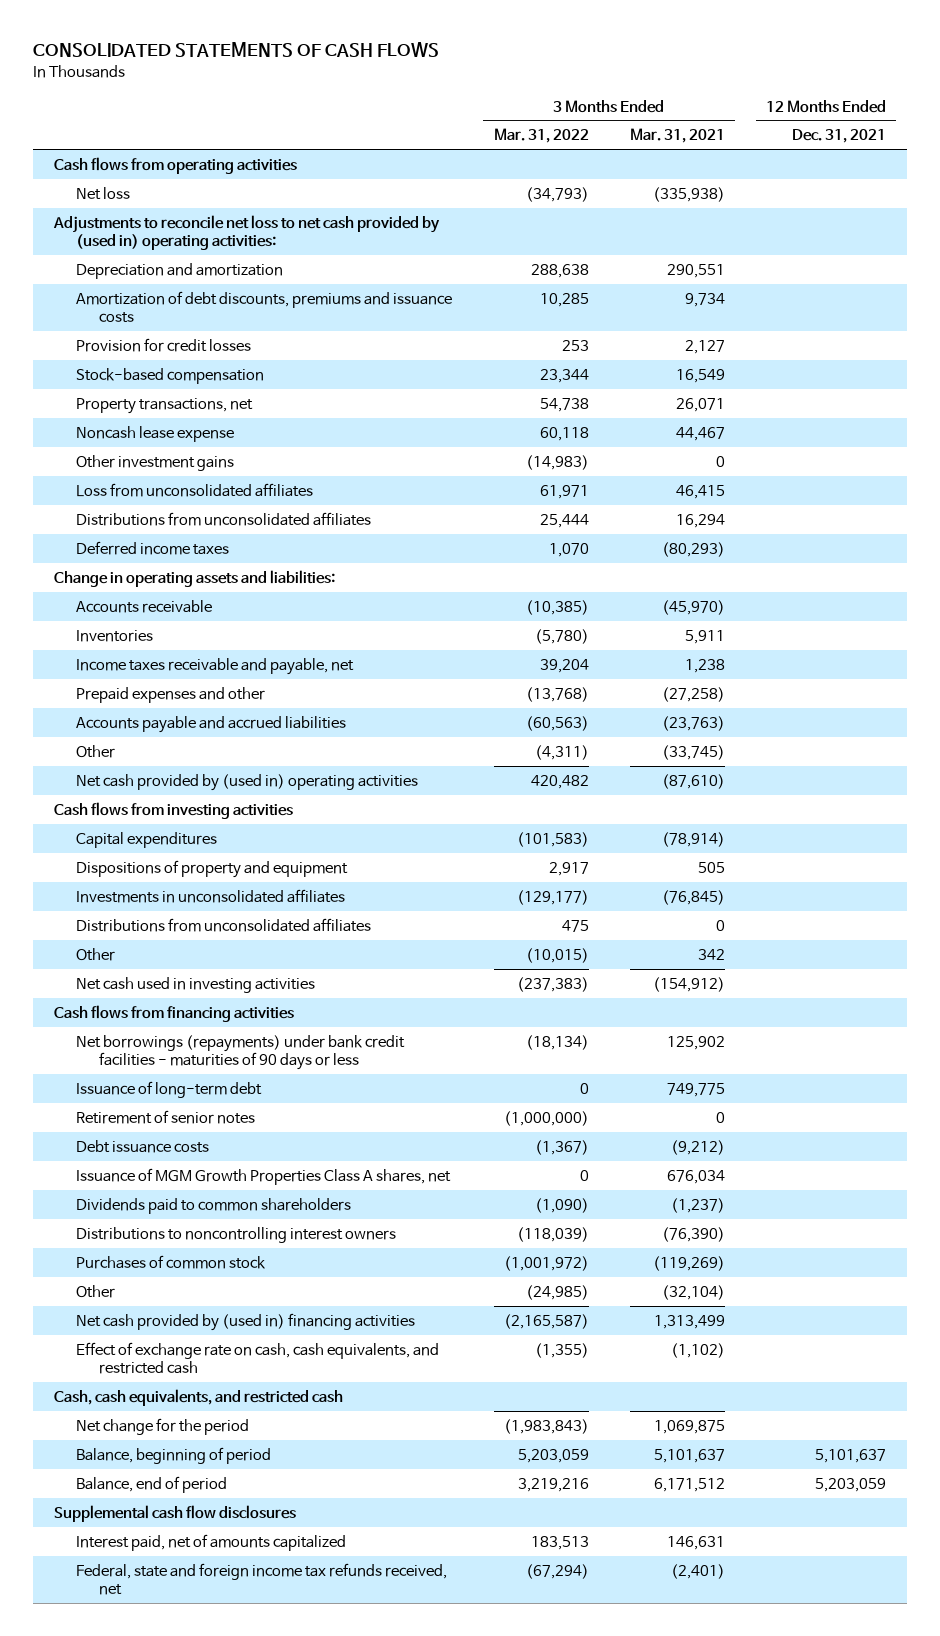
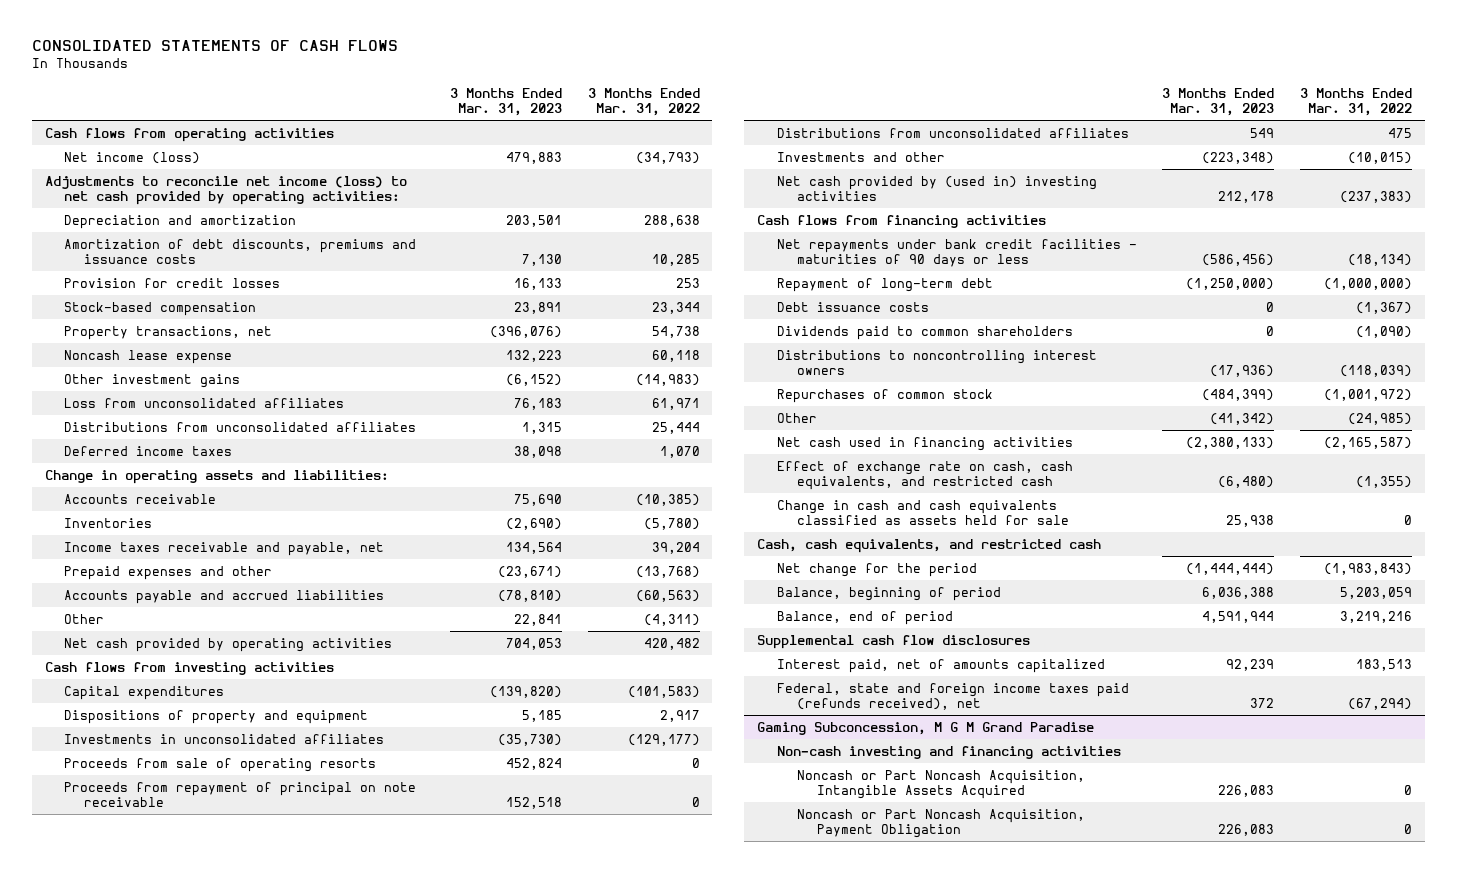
- | 3 Months Ended Mar. 31, 2022 | 3 Months Ended Mar. 31, 2021 | 12 Months Ended Dec. 31, 2021
+ | 3 Months Ended Mar. 31, 2023 | 3 Months Ended Mar. 31, 2022
- Net loss | (34,793) | (335,938) |
- Adjustments to reconcile net loss to net cash provided by (used in) operating activities:
+ Net income (loss) | 479,883 | (34,793)
+ Adjustments to reconcile net income (loss) to net cash provided by operating activities:
- Net cash provided by (used in) operating activities | 420,482 | (87,610) |
+ Net cash provided by operating activities | 704,053 | 420,482
+ Proceeds from sale of operating resorts | 452,824 | 0
+ Proceeds from repayment of principal on note receivable | 152,518 | 0
- Other | (10,015) | 342 |
- Net cash used in investing activities | (237,383) | (154,912) |
+ Investments and other | (223,348) | (10,015)
+ Net cash provided by (used in) investing activities | 212,178 | (237,383)
- Net borrowings (repayments) under bank credit facilities - maturities of 90 days or less | (18,134) | 125,902 |
- Issuance of long-term debt | 0 | 749,775 |
- Retirement of senior notes | (1,000,000) | 0 |
+ Net repayments under bank credit facilities - maturities of 90 days or less | (586,456) | (18,134)
+ Repayment of long-term debt | (1,250,000) | (1,000,000)
- Issuance of MGM Growth Properties Class A shares, net | 0 | 676,034 |
- Purchases of common stock | (1,001,972) | (119,269) |
+ Repurchases of common stock | (484,399) | (1,001,972)
- Net cash provided by (used in) financing activities | (2,165,587) | 1,313,499 |
+ Net cash used in financing activities | (2,380,133) | (2,165,587)
+ Change in cash and cash equivalents classified as assets held for sale | 25,938 | 0
- Federal, state and foreign income tax refunds received, net | (67,294) | (2,401) |
+ Federal, state and foreign income taxes paid (refunds received), net | 372 | (67,294)
+ Gaming Subconcession, M G M Grand Paradise
+ Non-cash investing and financing activities
+ Noncash or Part Noncash Acquisition, Intangible Assets Acquired | 226,083 | 0
+ Noncash or Part Noncash Acquisition, Payment Obligation | 226,083 | 0

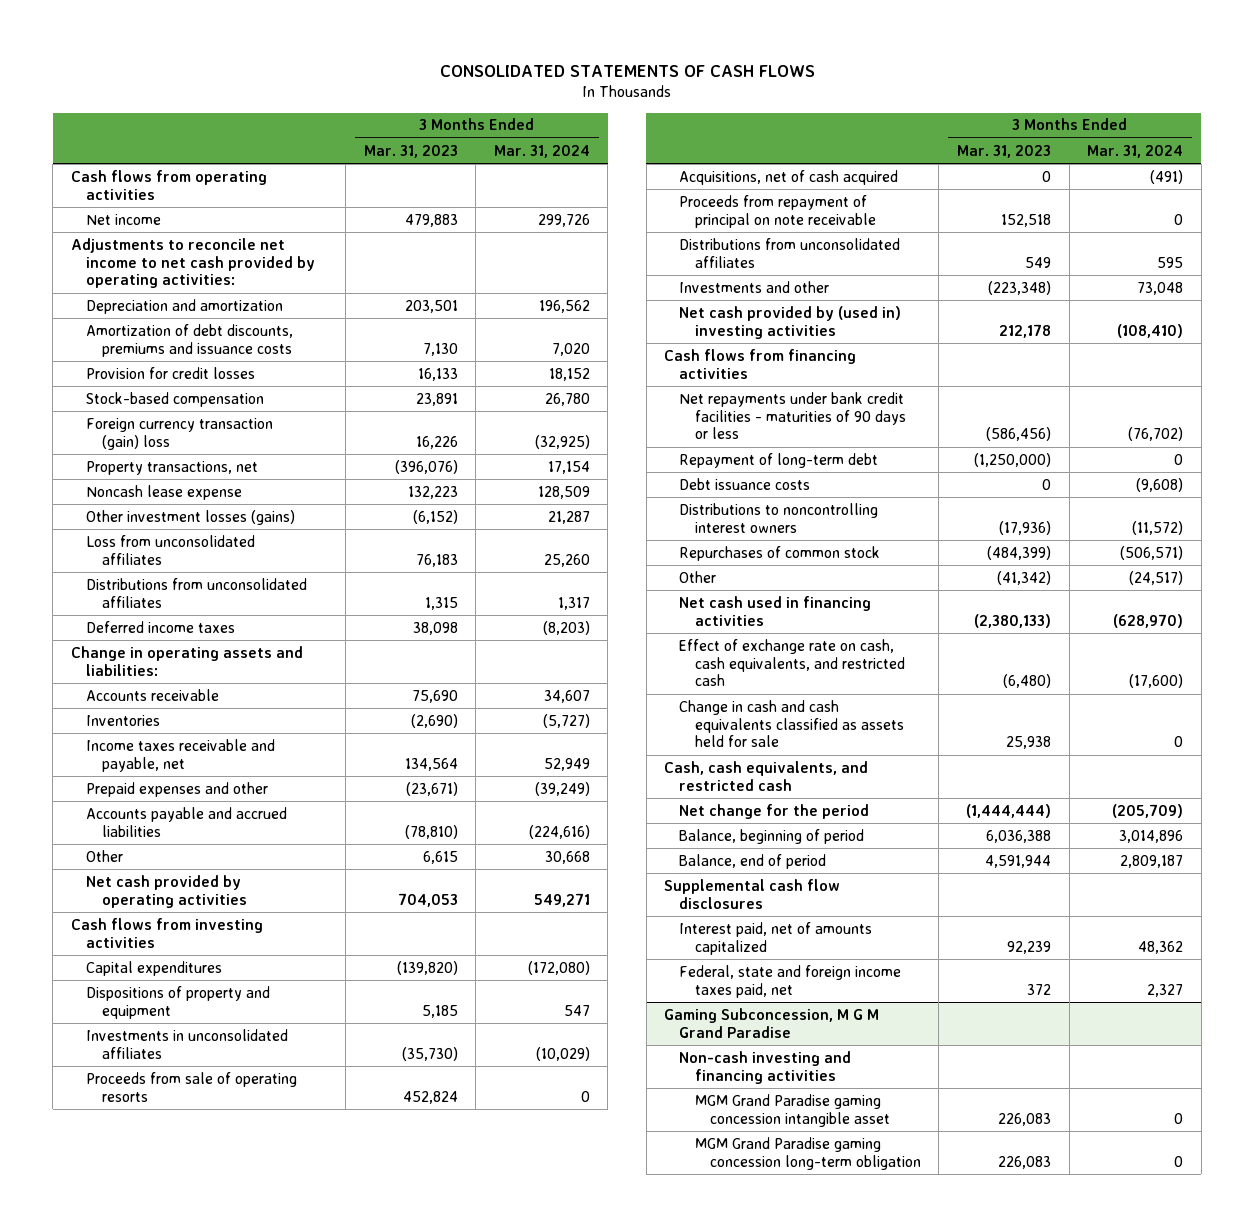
- | 3 Months Ended Mar. 31, 2023 | 3 Months Ended Mar. 31, 2022
+ | 3 Months Ended Mar. 31, 2023 | 3 Months Ended Mar. 31, 2024
- Net income (loss) | 479,883 | (34,793)
- Adjustments to reconcile net income (loss) to net cash provided by operating activities:
+ Net income | 479,883 | 299,726
+ Adjustments to reconcile net income to net cash provided by operating activities:
+ Foreign currency transaction (gain) loss | 16,226 | (32,925)
- Other investment gains | (6,152) | (14,983)
+ Other investment losses (gains) | (6,152) | 21,287
- Other | 22,841 | (4,311)
+ Other | 6,615 | 30,668
+ Acquisitions, net of cash acquired | 0 | (491)
- Dividends paid to common shareholders | 0 | (1,090)
- Federal, state and foreign income taxes paid (refunds received), net | 372 | (67,294)
+ Federal, state and foreign income taxes paid, net | 372 | 2,327
@ Gaming Subconcession, M G M Grand Paradise
- Noncash or Part Noncash Acquisition, Intangible Assets Acquired | 226,083 | 0
- Noncash or Part Noncash Acquisition, Payment Obligation | 226,083 | 0
+ MGM Grand Paradise gaming concession intangible asset | 226,083 | 0
+ MGM Grand Paradise gaming concession long-term obligation | 226,083 | 0

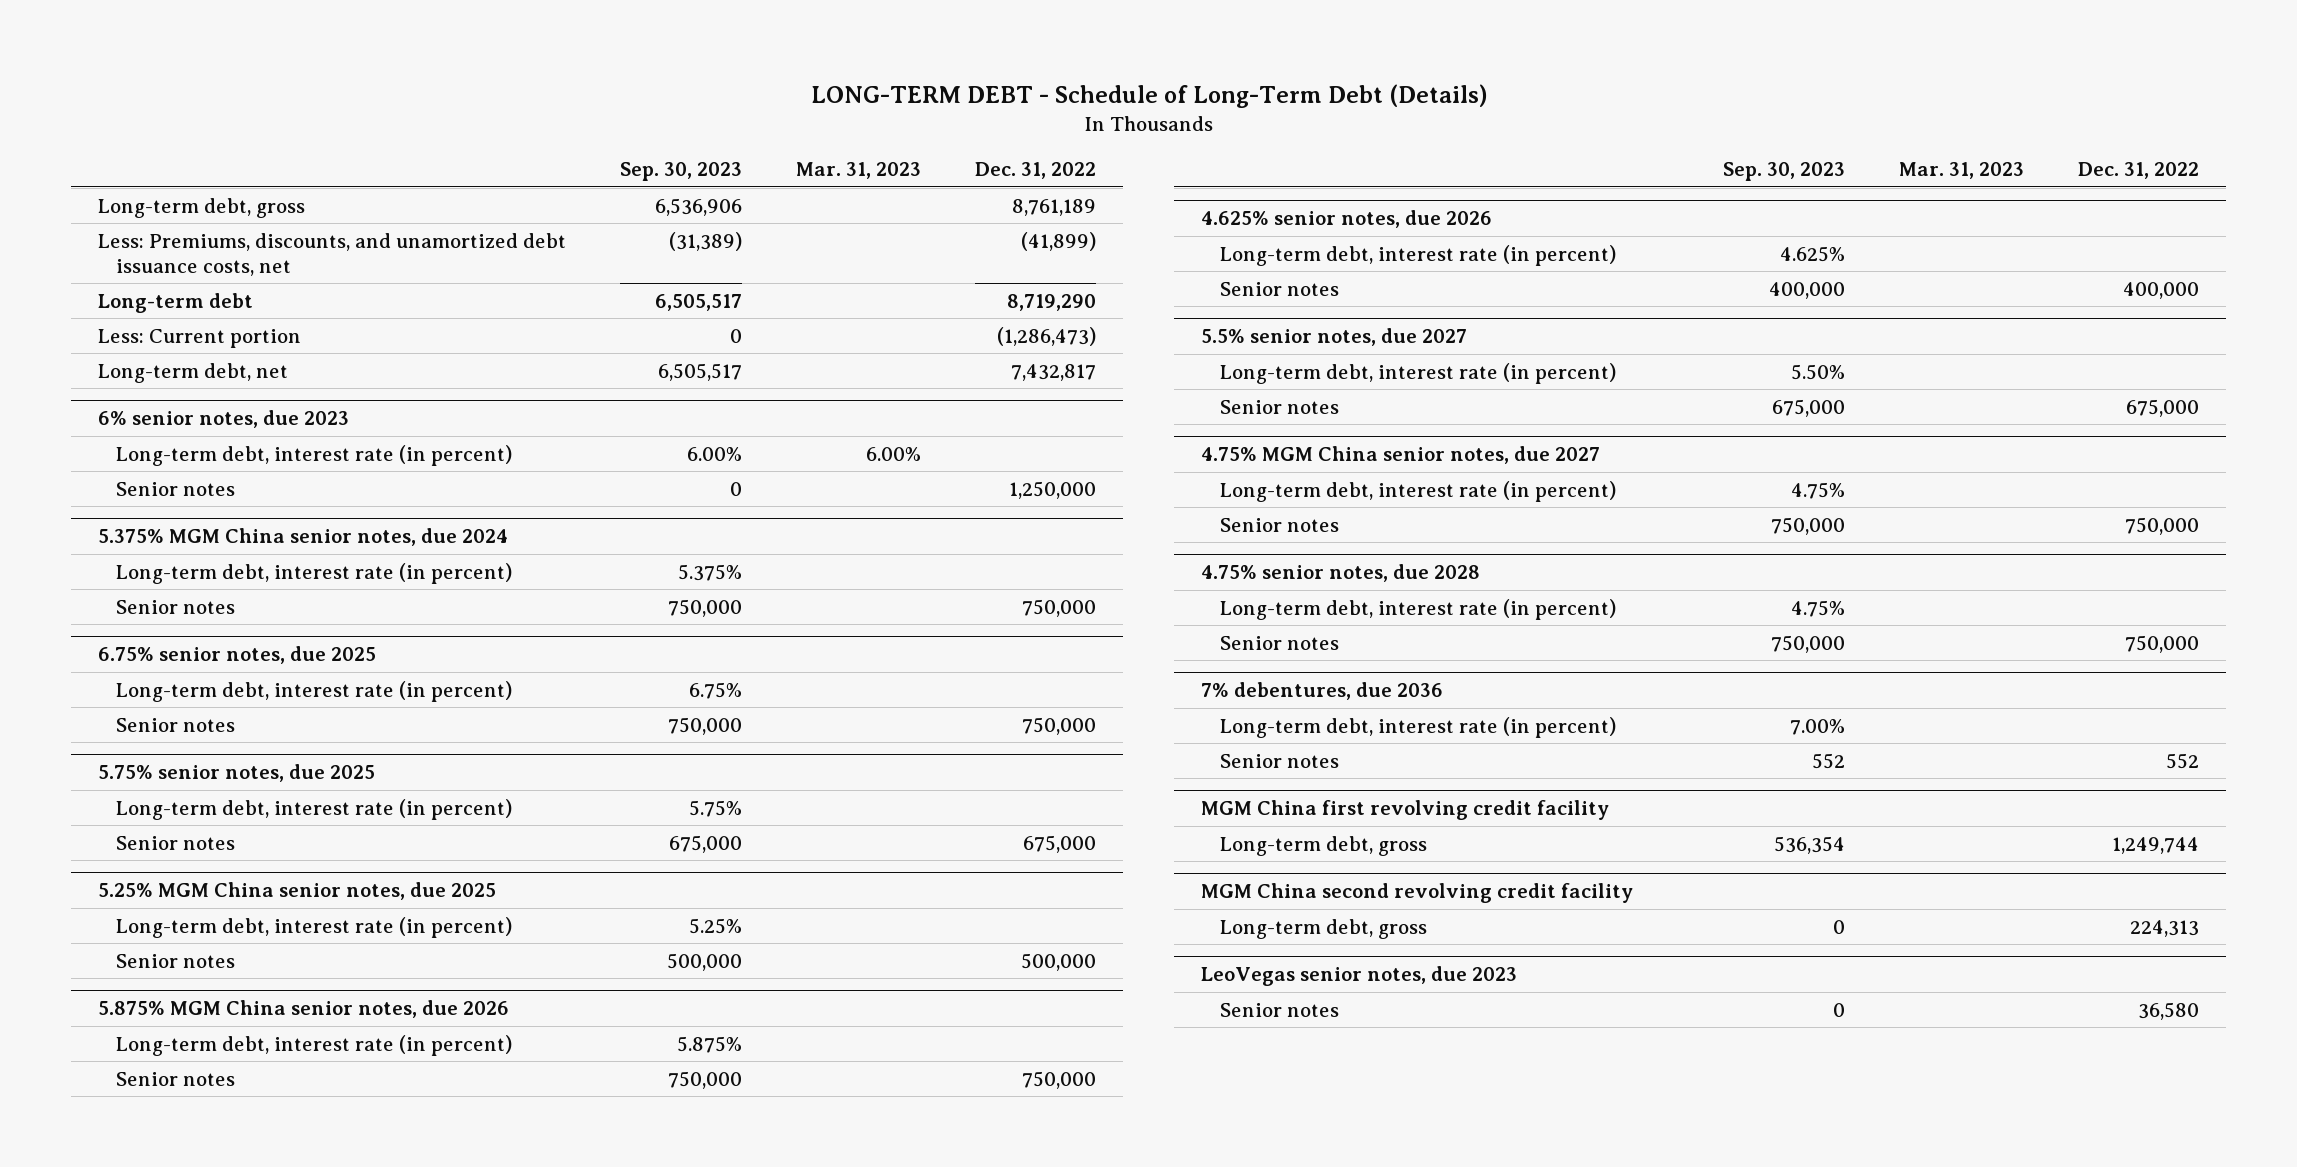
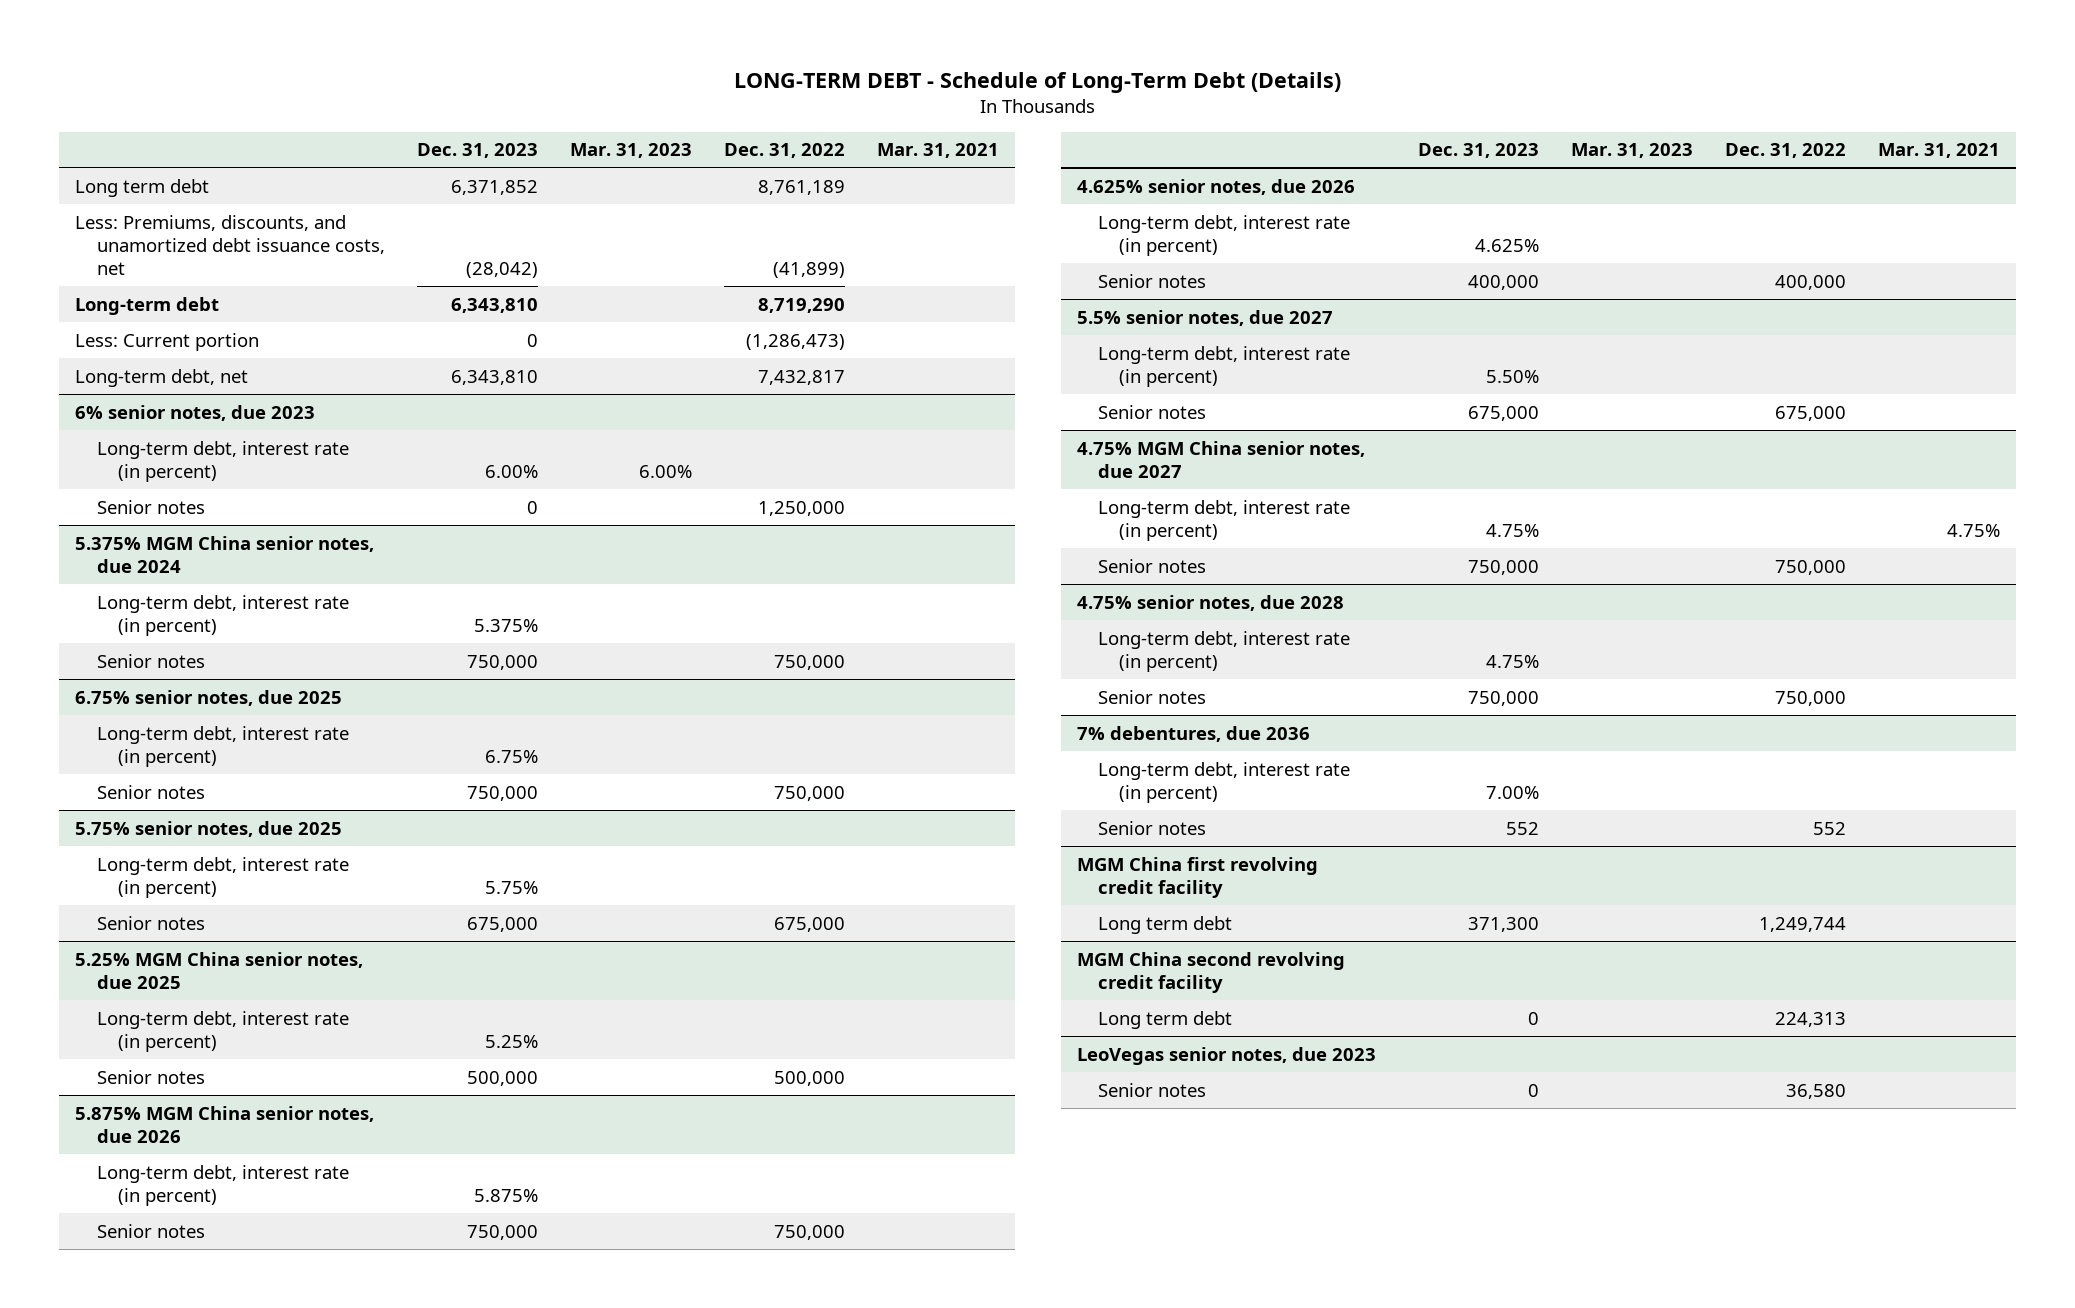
- | Sep. 30, 2023 | Mar. 31, 2023 | Dec. 31, 2022
+ | Dec. 31, 2023 | Mar. 31, 2023 | Dec. 31, 2022 | Mar. 31, 2021
- Long-term debt, gross | 6,536,906 | | 8,761,189
+ Long term debt | 6,371,852 | | 8,761,189 |
@ MGM China first revolving credit facility
- Long-term debt, gross | 536,354 | | 1,249,744
+ Long term debt | 371,300 | | 1,249,744 |
@ MGM China second revolving credit facility
- Long-term debt, gross | 0 | | 224,313
+ Long term debt | 0 | | 224,313 |

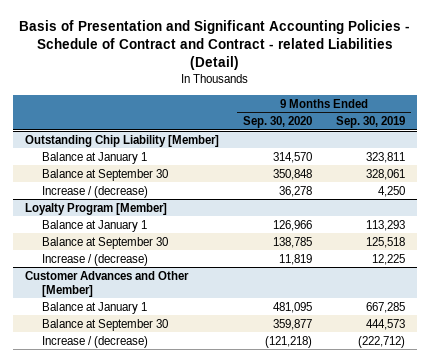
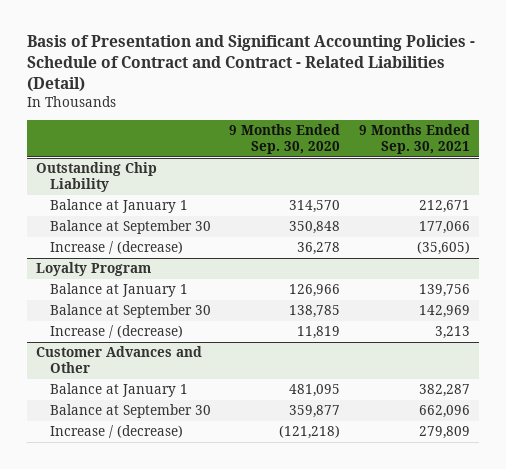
- Basis of Presentation and Significant Accounting Policies - Schedule of Contract and Contract - related Liabilities (Detail)
+ Basis of Presentation and Significant Accounting Policies - Schedule of Contract and Contract - Related Liabilities (Detail)
- | 9 Months Ended Sep. 30, 2020 | 9 Months Ended Sep. 30, 2019
+ | 9 Months Ended Sep. 30, 2020 | 9 Months Ended Sep. 30, 2021
- Outstanding Chip Liability [Member]
+ Outstanding Chip Liability
- Loyalty Program [Member]
+ Loyalty Program
- Customer Advances and Other [Member]
+ Customer Advances and Other

